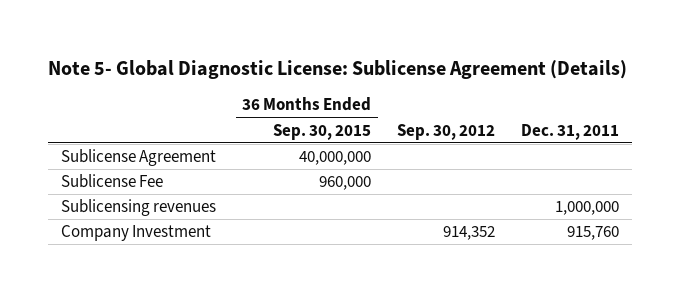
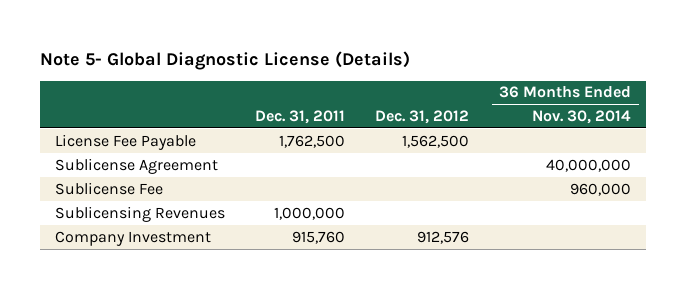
- Note 5- Global Diagnostic License: Sublicense Agreement (Details)
+ Note 5- Global Diagnostic License (Details)
- | 36 Months Ended Sep. 30, 2015 | Sep. 30, 2012 | Dec. 31, 2011
+ | Dec. 31, 2011 | Dec. 31, 2012 | 36 Months Ended Nov. 30, 2014
+ License Fee Payable | 1,762,500 | 1,562,500 |
- Sublicensing revenues | | | 1,000,000
+ Sublicensing Revenues | 1,000,000 | |

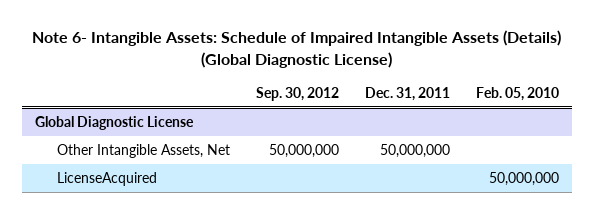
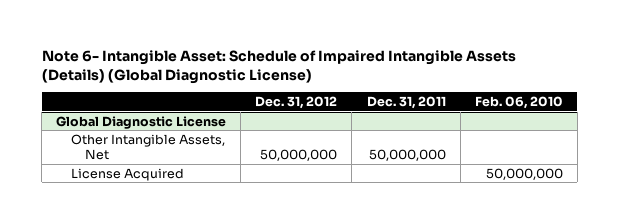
- Note 6- Intangible Assets: Schedule of Impaired Intangible Assets (Details) (Global Diagnostic License)
+ Note 6- Intangible Asset: Schedule of Impaired Intangible Assets (Details) (Global Diagnostic License)
- | Sep. 30, 2012 | Dec. 31, 2011 | Feb. 05, 2010
+ | Dec. 31, 2012 | Dec. 31, 2011 | Feb. 06, 2010
@ Global Diagnostic License
- LicenseAcquired | | | 50,000,000
+ License Acquired | | | 50,000,000

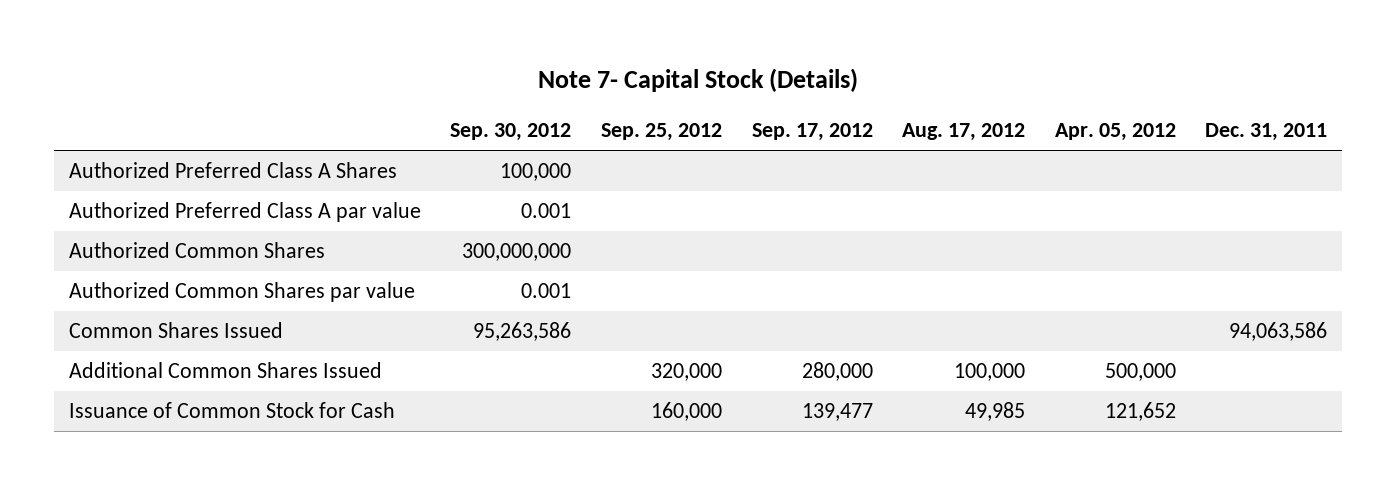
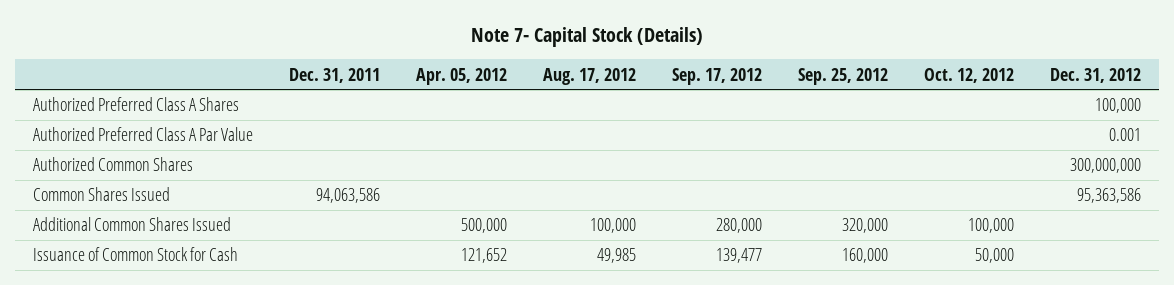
- | Sep. 30, 2012 | Sep. 25, 2012 | Sep. 17, 2012 | Aug. 17, 2012 | Apr. 05, 2012 | Dec. 31, 2011
+ | Dec. 31, 2011 | Apr. 05, 2012 | Aug. 17, 2012 | Sep. 17, 2012 | Sep. 25, 2012 | Oct. 12, 2012 | Dec. 31, 2012
- Authorized Preferred Class A par value | 0.001 | | | | |
+ Authorized Preferred Class A Par Value | | | | | | | 0.001
- Authorized Common Shares par value | 0.001 | | | | |

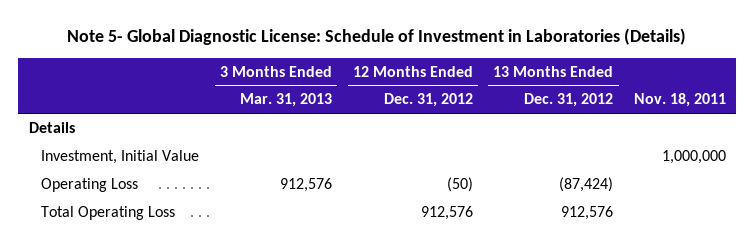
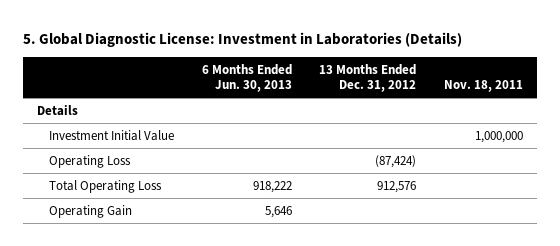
- Note 5- Global Diagnostic License: Schedule of Investment in Laboratories (Details)
+ 5. Global Diagnostic License: Investment in Laboratories (Details)
- | 3 Months Ended Mar. 31, 2013 | 12 Months Ended Dec. 31, 2012 | 13 Months Ended Dec. 31, 2012 | Nov. 18, 2011
+ | 6 Months Ended Jun. 30, 2013 | 13 Months Ended Dec. 31, 2012 | Nov. 18, 2011
- Investment, Initial Value | | | | 1,000,000
+ Investment Initial Value | | | 1,000,000
+ Operating Gain | 5,646 | |

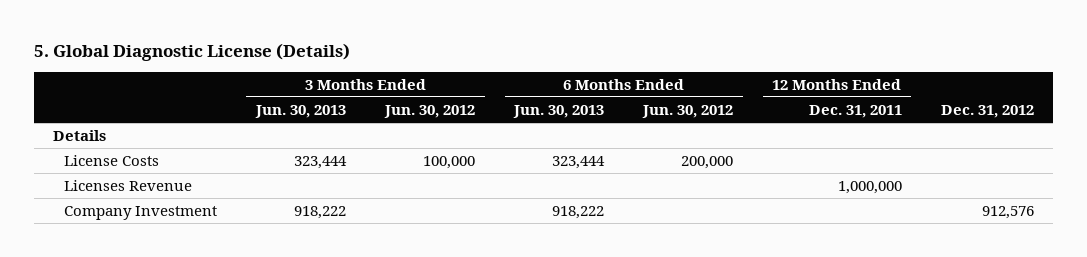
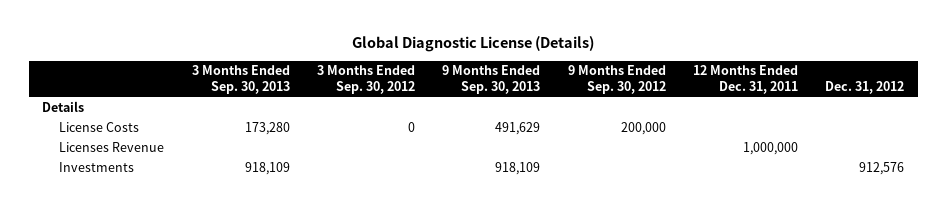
- 5. Global Diagnostic License (Details)
+ Global Diagnostic License (Details)
- | 3 Months Ended Jun. 30, 2013 | 3 Months Ended Jun. 30, 2012 | 6 Months Ended Jun. 30, 2013 | 6 Months Ended Jun. 30, 2012 | 12 Months Ended Dec. 31, 2011 | Dec. 31, 2012
+ | 3 Months Ended Sep. 30, 2013 | 3 Months Ended Sep. 30, 2012 | 9 Months Ended Sep. 30, 2013 | 9 Months Ended Sep. 30, 2012 | 12 Months Ended Dec. 31, 2011 | Dec. 31, 2012
- Company Investment | 918,222 | | 918,222 | | | 912,576
+ Investments | 918,109 | | 918,109 | | | 912,576

